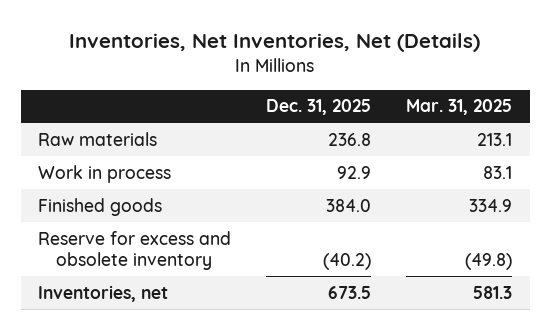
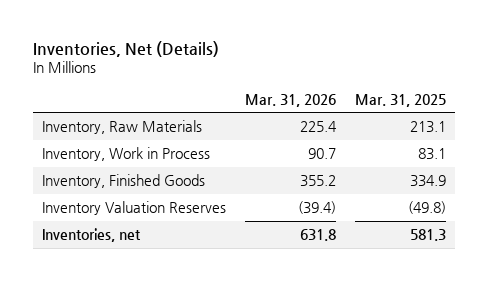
- Inventories, Net Inventories, Net (Details)
+ Inventories, Net (Details)
- | Dec. 31, 2025 | Mar. 31, 2025
+ | Mar. 31, 2026 | Mar. 31, 2025
- Raw materials | 236.8 | 213.1
- Work in process | 92.9 | 83.1
- Finished goods | 384.0 | 334.9
- Reserve for excess and obsolete inventory | (40.2) | (49.8)
+ Inventory, Raw Materials | 225.4 | 213.1
+ Inventory, Work in Process | 90.7 | 83.1
+ Inventory, Finished Goods | 355.2 | 334.9
+ Inventory Valuation Reserves | (39.4) | (49.8)

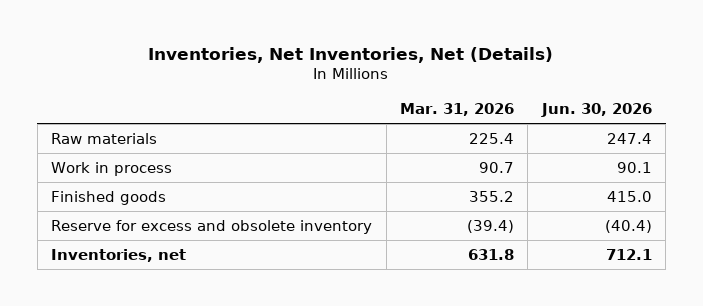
- Inventories, Net (Details)
+ Inventories, Net Inventories, Net (Details)
- | Mar. 31, 2026 | Mar. 31, 2025
+ | Mar. 31, 2026 | Jun. 30, 2026
- Inventory, Raw Materials | 225.4 | 213.1
- Inventory, Work in Process | 90.7 | 83.1
- Inventory, Finished Goods | 355.2 | 334.9
- Inventory Valuation Reserves | (39.4) | (49.8)
+ Raw materials | 225.4 | 247.4
+ Work in process | 90.7 | 90.1
+ Finished goods | 355.2 | 415.0
+ Reserve for excess and obsolete inventory | (39.4) | (40.4)

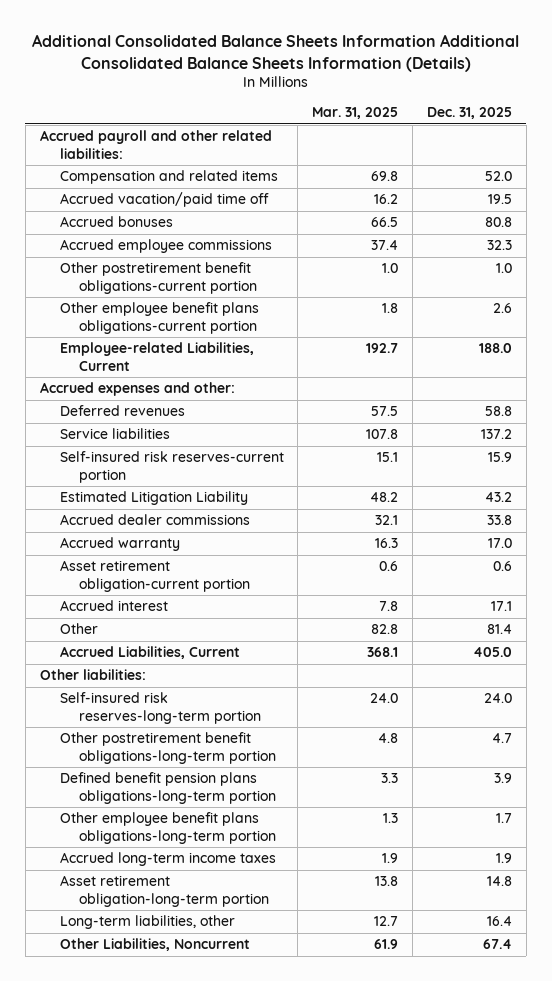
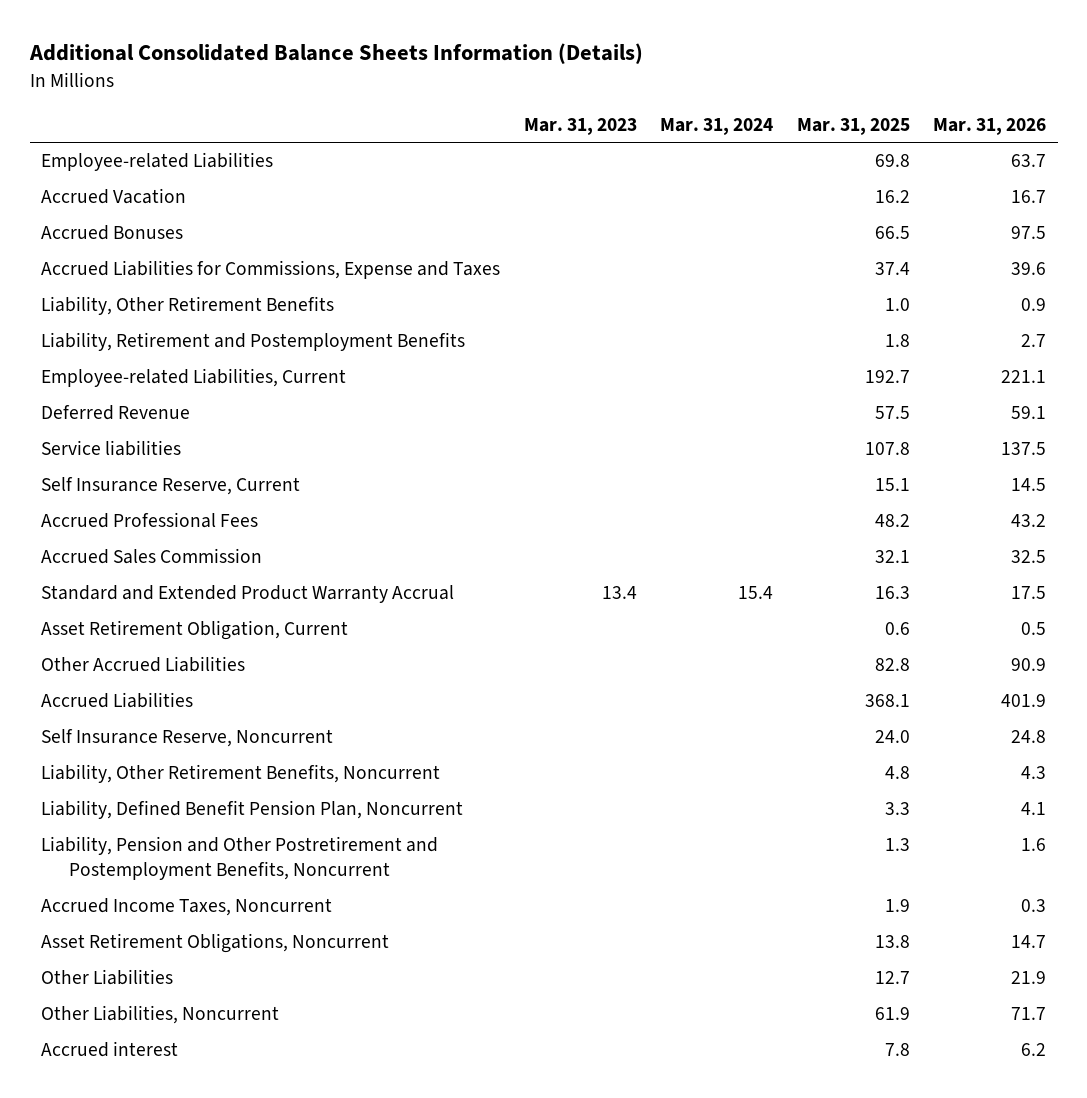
- Additional Consolidated Balance Sheets Information Additional Consolidated Balance Sheets Information (Details)
+ Additional Consolidated Balance Sheets Information (Details)
- | Mar. 31, 2025 | Dec. 31, 2025
+ | Mar. 31, 2023 | Mar. 31, 2024 | Mar. 31, 2025 | Mar. 31, 2026
- Accrued payroll and other related liabilities:
- Compensation and related items | 69.8 | 52.0
- Accrued vacation/paid time off | 16.2 | 19.5
- Accrued bonuses | 66.5 | 80.8
- Accrued employee commissions | 37.4 | 32.3
- Other postretirement benefit obligations-current portion | 1.0 | 1.0
- Other employee benefit plans obligations-current portion | 1.8 | 2.6
+ Employee-related Liabilities | | | 69.8 | 63.7
+ Accrued Vacation | | | 16.2 | 16.7
+ Accrued Bonuses | | | 66.5 | 97.5
+ Accrued Liabilities for Commissions, Expense and Taxes | | | 37.4 | 39.6
+ Liability, Other Retirement Benefits | | | 1.0 | 0.9
+ Liability, Retirement and Postemployment Benefits | | | 1.8 | 2.7
- Accrued expenses and other:
- Deferred revenues | 57.5 | 58.8
+ Deferred Revenue | | | 57.5 | 59.1
- Self-insured risk reserves-current portion | 15.1 | 15.9
- Estimated Litigation Liability | 48.2 | 43.2
- Accrued dealer commissions | 32.1 | 33.8
- Accrued warranty | 16.3 | 17.0
- Asset retirement obligation-current portion | 0.6 | 0.6
- Other | 82.8 | 81.4
- Accrued Liabilities, Current | 368.1 | 405.0
- Other liabilities:
- Self-insured risk reserves-long-term portion | 24.0 | 24.0
- Other postretirement benefit obligations-long-term portion | 4.8 | 4.7
- Defined benefit pension plans obligations-long-term portion | 3.3 | 3.9
- Other employee benefit plans obligations-long-term portion | 1.3 | 1.7
- Accrued long-term income taxes | 1.9 | 1.9
- Asset retirement obligation-long-term portion | 13.8 | 14.8
- Long-term liabilities, other | 12.7 | 16.4
+ Self Insurance Reserve, Current | | | 15.1 | 14.5
+ Accrued Professional Fees | | | 48.2 | 43.2
+ Accrued Sales Commission | | | 32.1 | 32.5
+ Standard and Extended Product Warranty Accrual | 13.4 | 15.4 | 16.3 | 17.5
+ Asset Retirement Obligation, Current | | | 0.6 | 0.5
+ Other Accrued Liabilities | | | 82.8 | 90.9
+ Accrued Liabilities | | | 368.1 | 401.9
+ Self Insurance Reserve, Noncurrent | | | 24.0 | 24.8
+ Liability, Other Retirement Benefits, Noncurrent | | | 4.8 | 4.3
+ Liability, Defined Benefit Pension Plan, Noncurrent | | | 3.3 | 4.1
+ Liability, Pension and Other Postretirement and Postemployment Benefits, Noncurrent | | | 1.3 | 1.6
+ Accrued Income Taxes, Noncurrent | | | 1.9 | 0.3
+ Asset Retirement Obligations, Noncurrent | | | 13.8 | 14.7
+ Other Liabilities | | | 12.7 | 21.9
moved down: Accrued interest | | | 7.8 | 6.2

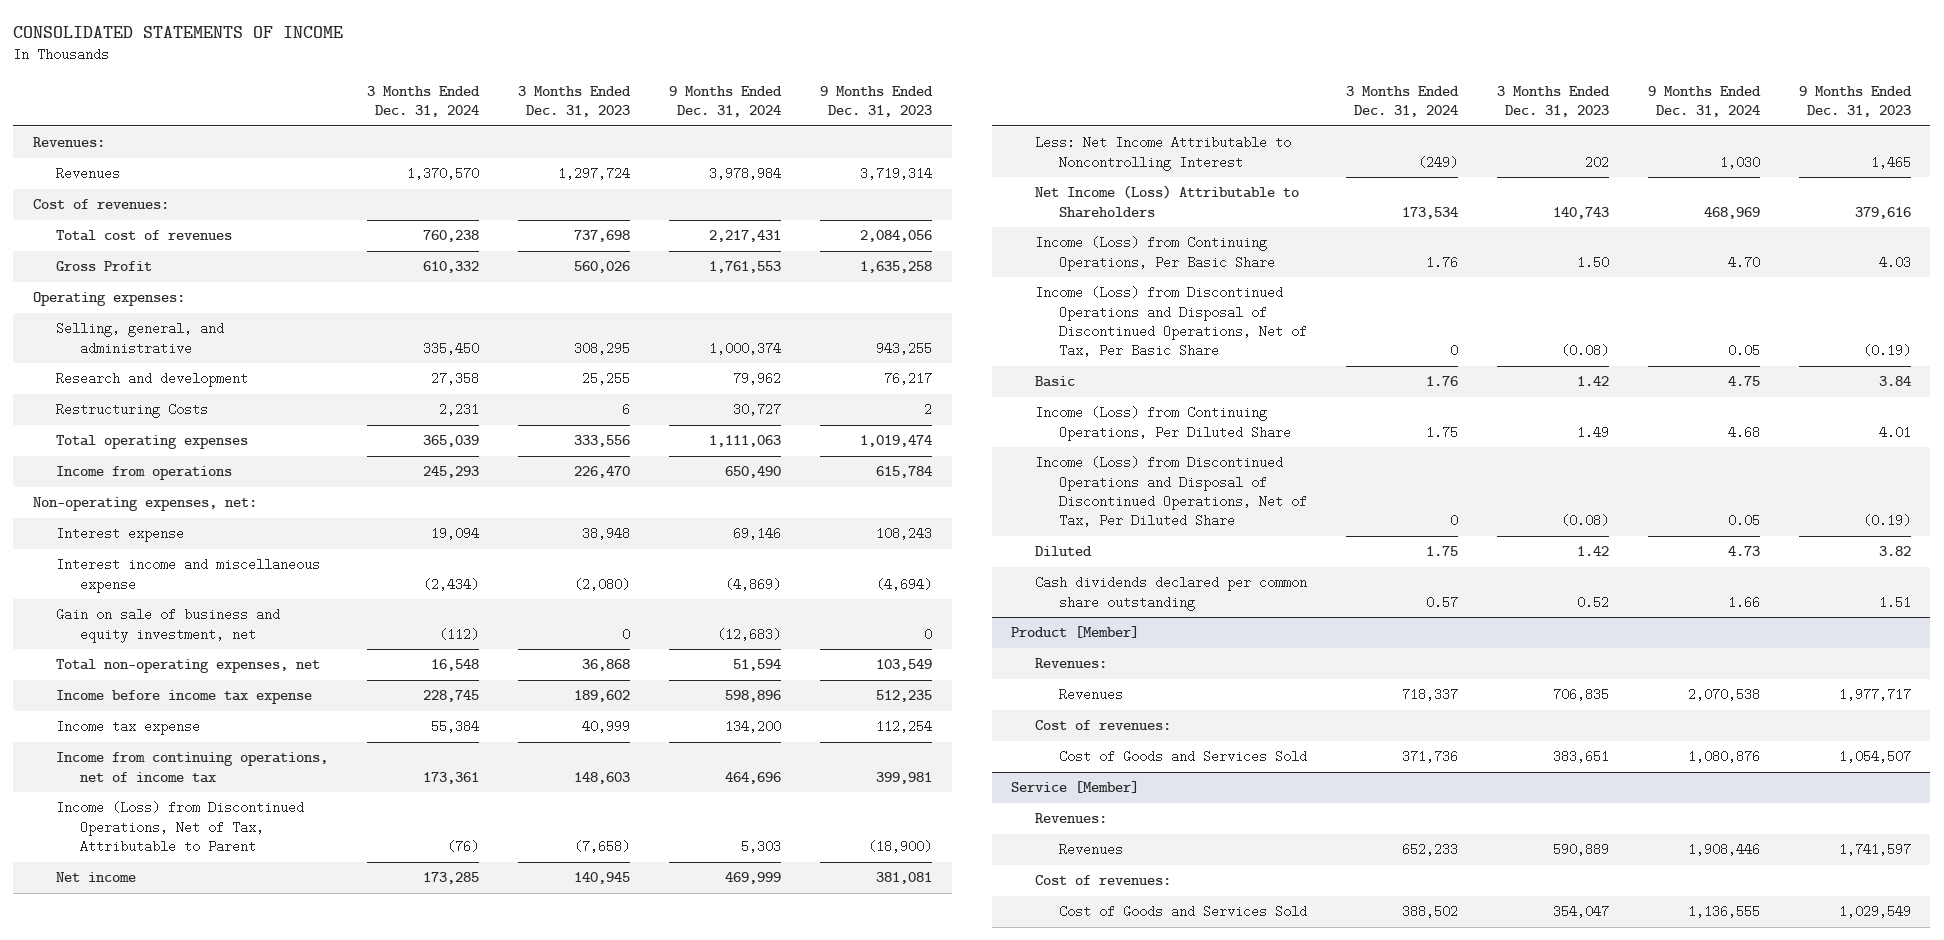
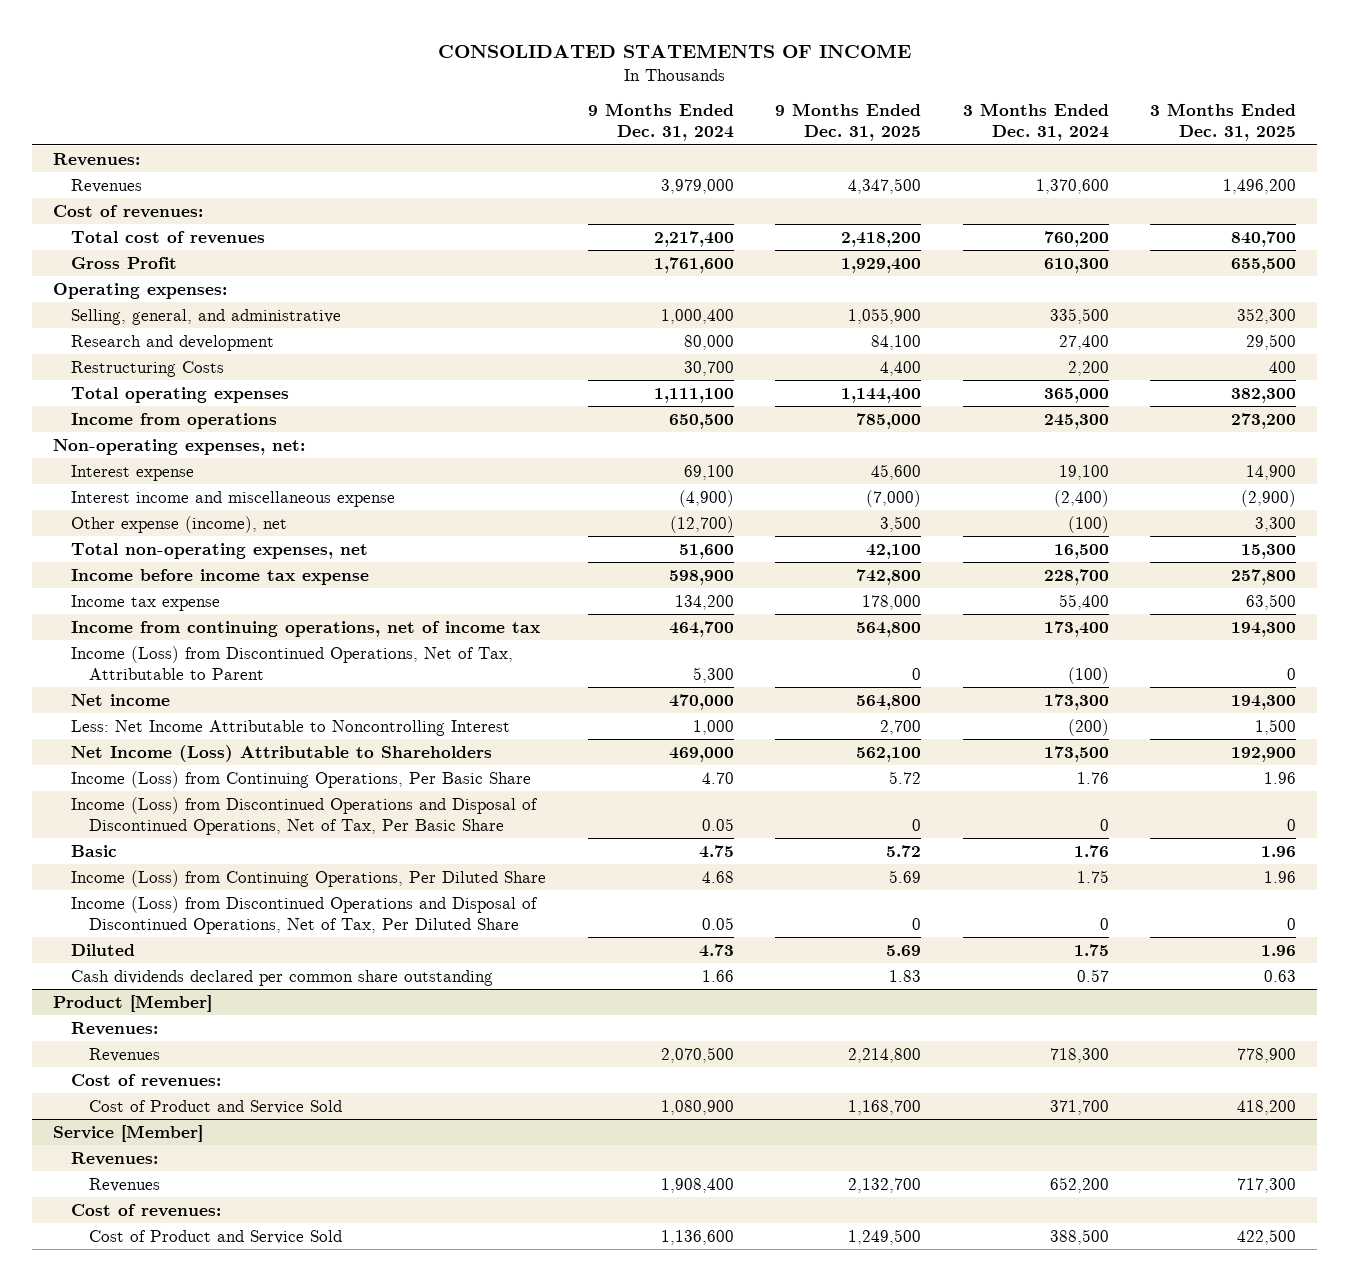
- | 3 Months Ended Dec. 31, 2024 | 3 Months Ended Dec. 31, 2023 | 9 Months Ended Dec. 31, 2024 | 9 Months Ended Dec. 31, 2023
+ | 9 Months Ended Dec. 31, 2024 | 9 Months Ended Dec. 31, 2025 | 3 Months Ended Dec. 31, 2024 | 3 Months Ended Dec. 31, 2025
- Revenues | 1,370,570 | 1,297,724 | 3,978,984 | 3,719,314
+ Revenues | 3,979,000 | 4,347,500 | 1,370,600 | 1,496,200
- Total cost of revenues | 760,238 | 737,698 | 2,217,431 | 2,084,056
- Gross Profit | 610,332 | 560,026 | 1,761,553 | 1,635,258
+ Total cost of revenues | 2,217,400 | 2,418,200 | 760,200 | 840,700
+ Gross Profit | 1,761,600 | 1,929,400 | 610,300 | 655,500
- Selling, general, and administrative | 335,450 | 308,295 | 1,000,374 | 943,255
- Research and development | 27,358 | 25,255 | 79,962 | 76,217
- Restructuring Costs | 2,231 | 6 | 30,727 | 2
- Total operating expenses | 365,039 | 333,556 | 1,111,063 | 1,019,474
- Income from operations | 245,293 | 226,470 | 650,490 | 615,784
+ Selling, general, and administrative | 1,000,400 | 1,055,900 | 335,500 | 352,300
+ Research and development | 80,000 | 84,100 | 27,400 | 29,500
+ Restructuring Costs | 30,700 | 4,400 | 2,200 | 400
+ Total operating expenses | 1,111,100 | 1,144,400 | 365,000 | 382,300
+ Income from operations | 650,500 | 785,000 | 245,300 | 273,200
- Interest expense | 19,094 | 38,948 | 69,146 | 108,243
- Interest income and miscellaneous expense | (2,434) | (2,080) | (4,869) | (4,694)
- Gain on sale of business and equity investment, net | (112) | 0 | (12,683) | 0
- Total non-operating expenses, net | 16,548 | 36,868 | 51,594 | 103,549
- Income before income tax expense | 228,745 | 189,602 | 598,896 | 512,235
- Income tax expense | 55,384 | 40,999 | 134,200 | 112,254
- Income from continuing operations, net of income tax | 173,361 | 148,603 | 464,696 | 399,981
- Income (Loss) from Discontinued Operations, Net of Tax, Attributable to Parent | (76) | (7,658) | 5,303 | (18,900)
- Net income | 173,285 | 140,945 | 469,999 | 381,081
- Less: Net Income Attributable to Noncontrolling Interest | (249) | 202 | 1,030 | 1,465
- Net Income (Loss) Attributable to Shareholders | 173,534 | 140,743 | 468,969 | 379,616
+ Interest expense | 69,100 | 45,600 | 19,100 | 14,900
+ Interest income and miscellaneous expense | (4,900) | (7,000) | (2,400) | (2,900)
+ Other expense (income), net | (12,700) | 3,500 | (100) | 3,300
+ Total non-operating expenses, net | 51,600 | 42,100 | 16,500 | 15,300
+ Income before income tax expense | 598,900 | 742,800 | 228,700 | 257,800
+ Income tax expense | 134,200 | 178,000 | 55,400 | 63,500
+ Income from continuing operations, net of income tax | 464,700 | 564,800 | 173,400 | 194,300
+ Income (Loss) from Discontinued Operations, Net of Tax, Attributable to Parent | 5,300 | 0 | (100) | 0
+ Net income | 470,000 | 564,800 | 173,300 | 194,300
+ Less: Net Income Attributable to Noncontrolling Interest | 1,000 | 2,700 | (200) | 1,500
+ Net Income (Loss) Attributable to Shareholders | 469,000 | 562,100 | 173,500 | 192,900
@ Product [Member]
- Revenues | 718,337 | 706,835 | 2,070,538 | 1,977,717
+ Revenues | 2,070,500 | 2,214,800 | 718,300 | 778,900
- Cost of Goods and Services Sold | 371,736 | 383,651 | 1,080,876 | 1,054,507
+ Cost of Product and Service Sold | 1,080,900 | 1,168,700 | 371,700 | 418,200
@ Service [Member]
- Revenues | 652,233 | 590,889 | 1,908,446 | 1,741,597
+ Revenues | 1,908,400 | 2,132,700 | 652,200 | 717,300
- Cost of Goods and Services Sold | 388,502 | 354,047 | 1,136,555 | 1,029,549
+ Cost of Product and Service Sold | 1,136,600 | 1,249,500 | 388,500 | 422,500

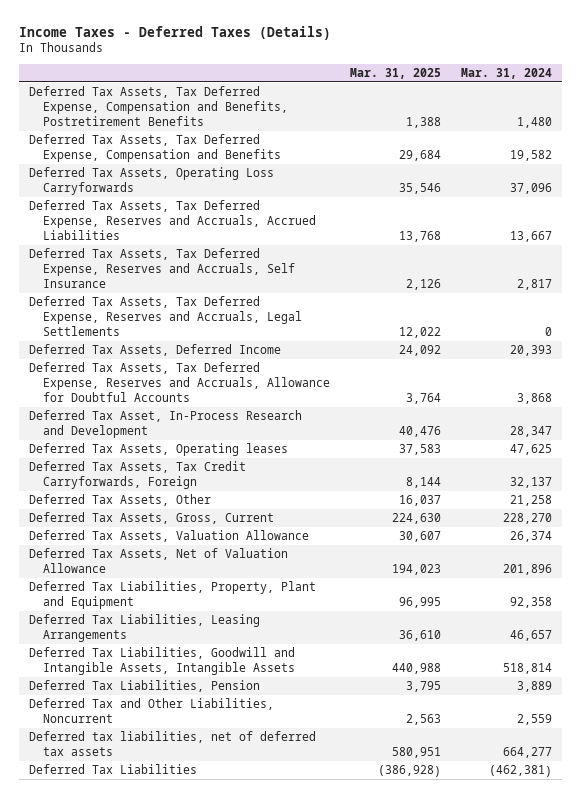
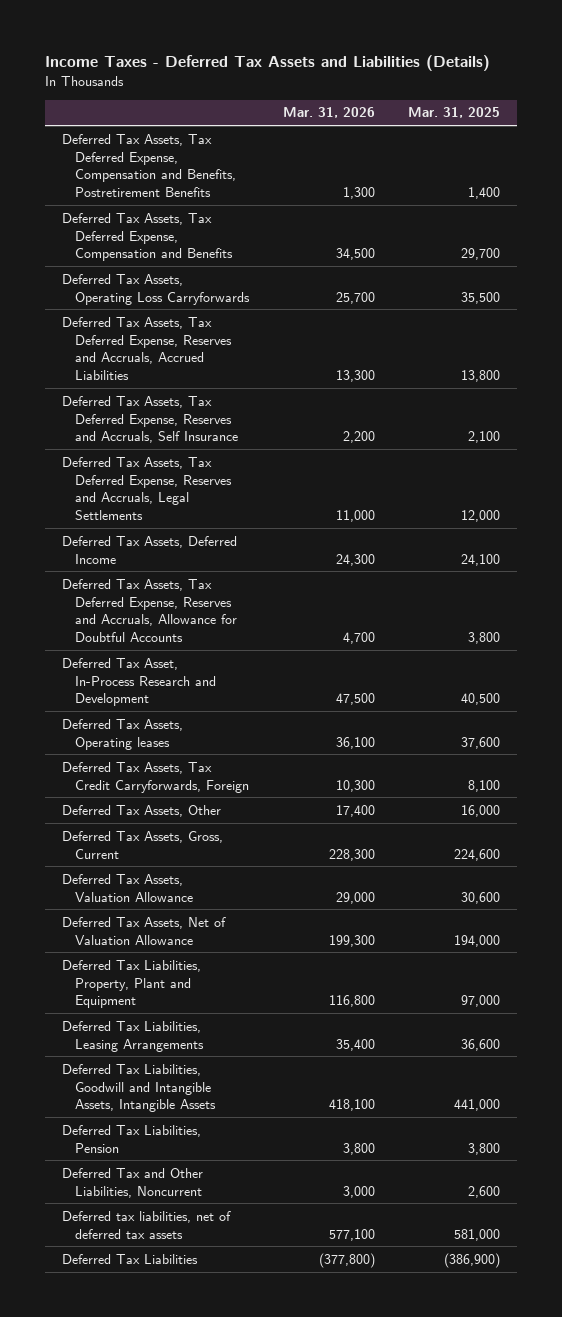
- Income Taxes - Deferred Taxes (Details)
+ Income Taxes - Deferred Tax Assets and Liabilities (Details)
- | Mar. 31, 2025 | Mar. 31, 2024
+ | Mar. 31, 2026 | Mar. 31, 2025
- Deferred Tax Assets, Tax Deferred Expense, Compensation and Benefits, Postretirement Benefits | 1,388 | 1,480
- Deferred Tax Assets, Tax Deferred Expense, Compensation and Benefits | 29,684 | 19,582
- Deferred Tax Assets, Operating Loss Carryforwards | 35,546 | 37,096
- Deferred Tax Assets, Tax Deferred Expense, Reserves and Accruals, Accrued Liabilities | 13,768 | 13,667
- Deferred Tax Assets, Tax Deferred Expense, Reserves and Accruals, Self Insurance | 2,126 | 2,817
- Deferred Tax Assets, Tax Deferred Expense, Reserves and Accruals, Legal Settlements | 12,022 | 0
- Deferred Tax Assets, Deferred Income | 24,092 | 20,393
- Deferred Tax Assets, Tax Deferred Expense, Reserves and Accruals, Allowance for Doubtful Accounts | 3,764 | 3,868
- Deferred Tax Asset, In-Process Research and Development | 40,476 | 28,347
- Deferred Tax Assets, Operating leases | 37,583 | 47,625
- Deferred Tax Assets, Tax Credit Carryforwards, Foreign | 8,144 | 32,137
- Deferred Tax Assets, Other | 16,037 | 21,258
- Deferred Tax Assets, Gross, Current | 224,630 | 228,270
- Deferred Tax Assets, Valuation Allowance | 30,607 | 26,374
- Deferred Tax Assets, Net of Valuation Allowance | 194,023 | 201,896
- Deferred Tax Liabilities, Property, Plant and Equipment | 96,995 | 92,358
- Deferred Tax Liabilities, Leasing Arrangements | 36,610 | 46,657
- Deferred Tax Liabilities, Goodwill and Intangible Assets, Intangible Assets | 440,988 | 518,814
- Deferred Tax Liabilities, Pension | 3,795 | 3,889
- Deferred Tax and Other Liabilities, Noncurrent | 2,563 | 2,559
- Deferred tax liabilities, net of deferred tax assets | 580,951 | 664,277
- Deferred Tax Liabilities | (386,928) | (462,381)
+ Deferred Tax Assets, Tax Deferred Expense, Compensation and Benefits, Postretirement Benefits | 1,300 | 1,400
+ Deferred Tax Assets, Tax Deferred Expense, Compensation and Benefits | 34,500 | 29,700
+ Deferred Tax Assets, Operating Loss Carryforwards | 25,700 | 35,500
+ Deferred Tax Assets, Tax Deferred Expense, Reserves and Accruals, Accrued Liabilities | 13,300 | 13,800
+ Deferred Tax Assets, Tax Deferred Expense, Reserves and Accruals, Self Insurance | 2,200 | 2,100
+ Deferred Tax Assets, Tax Deferred Expense, Reserves and Accruals, Legal Settlements | 11,000 | 12,000
+ Deferred Tax Assets, Deferred Income | 24,300 | 24,100
+ Deferred Tax Assets, Tax Deferred Expense, Reserves and Accruals, Allowance for Doubtful Accounts | 4,700 | 3,800
+ Deferred Tax Asset, In-Process Research and Development | 47,500 | 40,500
+ Deferred Tax Assets, Operating leases | 36,100 | 37,600
+ Deferred Tax Assets, Tax Credit Carryforwards, Foreign | 10,300 | 8,100
+ Deferred Tax Assets, Other | 17,400 | 16,000
+ Deferred Tax Assets, Gross, Current | 228,300 | 224,600
+ Deferred Tax Assets, Valuation Allowance | 29,000 | 30,600
+ Deferred Tax Assets, Net of Valuation Allowance | 199,300 | 194,000
+ Deferred Tax Liabilities, Property, Plant and Equipment | 116,800 | 97,000
+ Deferred Tax Liabilities, Leasing Arrangements | 35,400 | 36,600
+ Deferred Tax Liabilities, Goodwill and Intangible Assets, Intangible Assets | 418,100 | 441,000
+ Deferred Tax Liabilities, Pension | 3,800 | 3,800
+ Deferred Tax and Other Liabilities, Noncurrent | 3,000 | 2,600
+ Deferred tax liabilities, net of deferred tax assets | 577,100 | 581,000
+ Deferred Tax Liabilities | (377,800) | (386,900)

